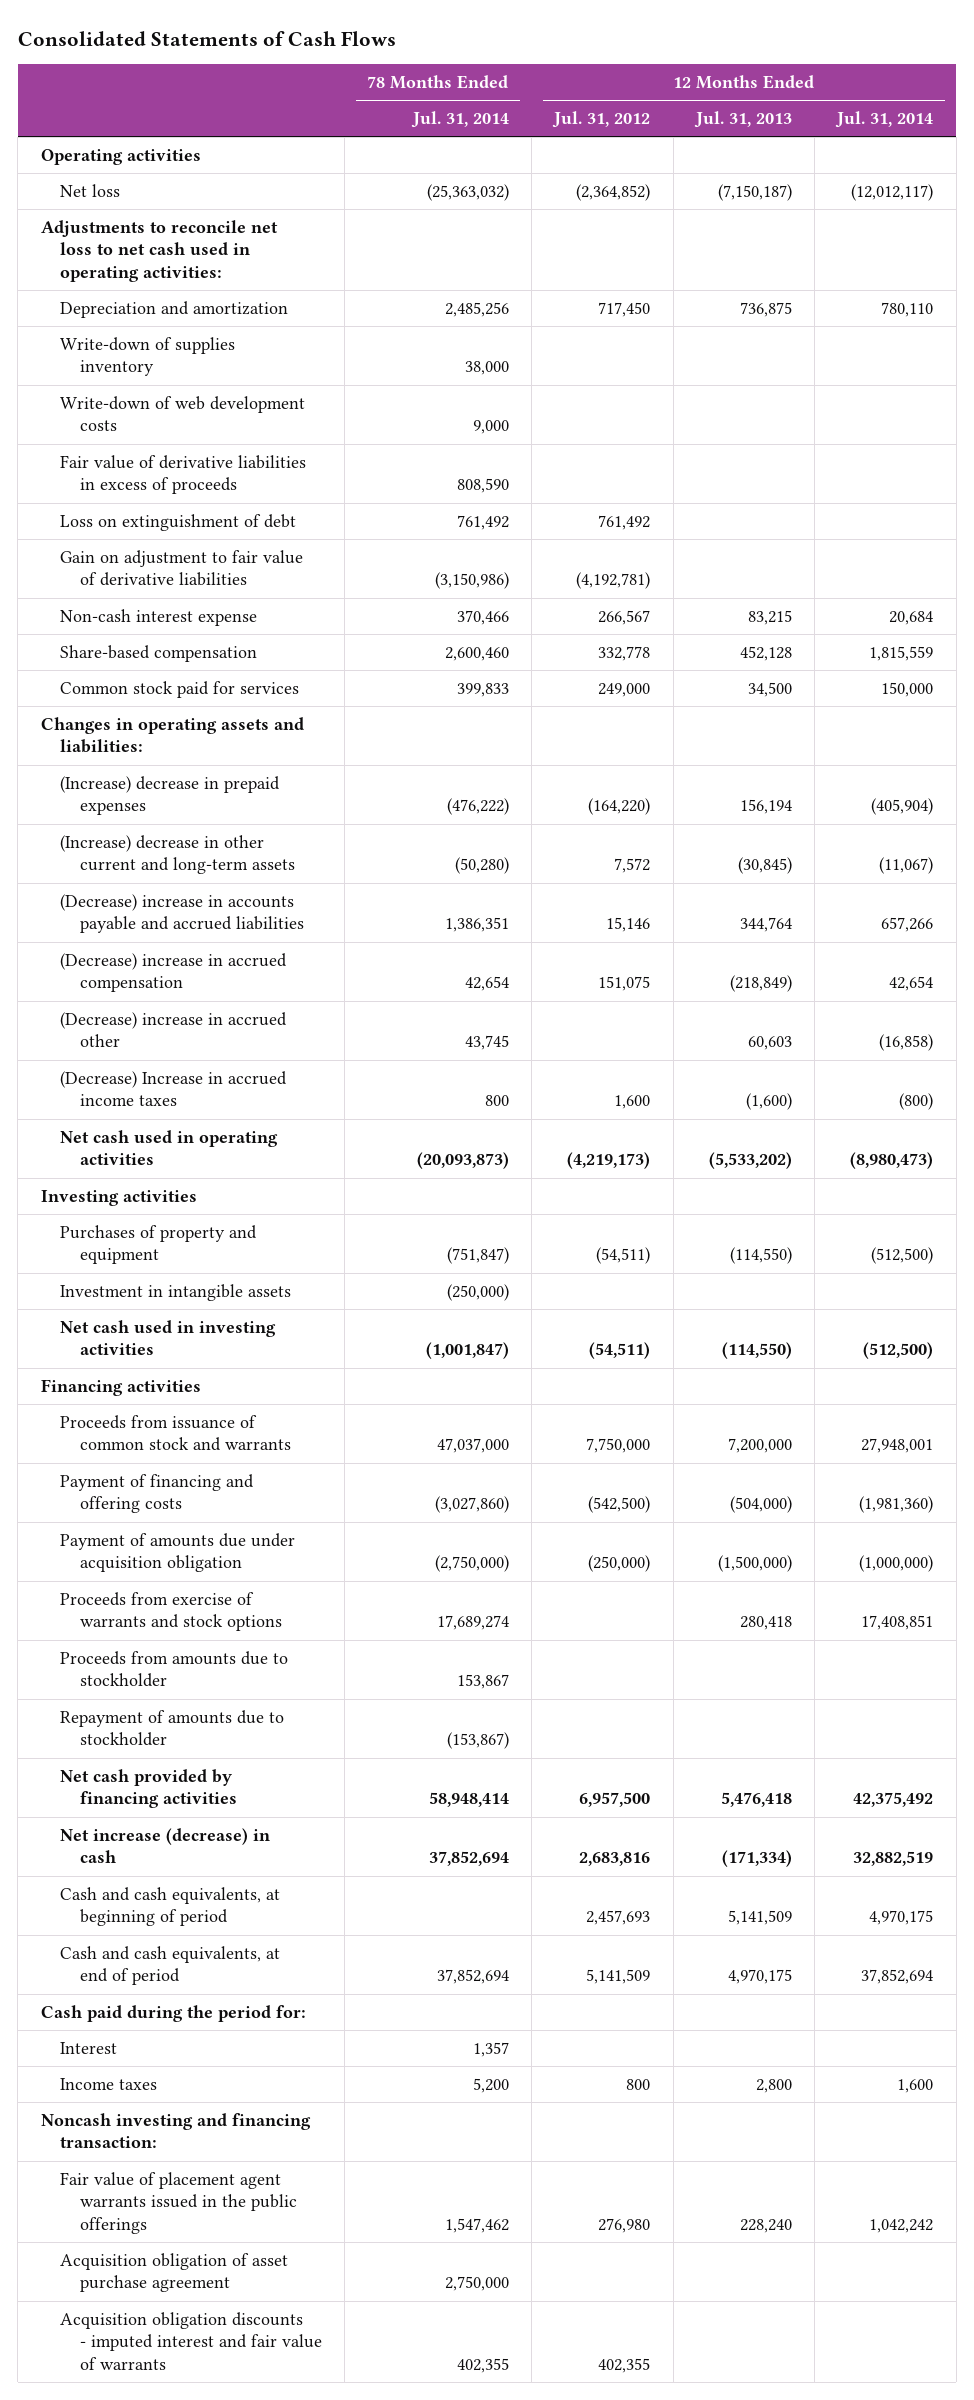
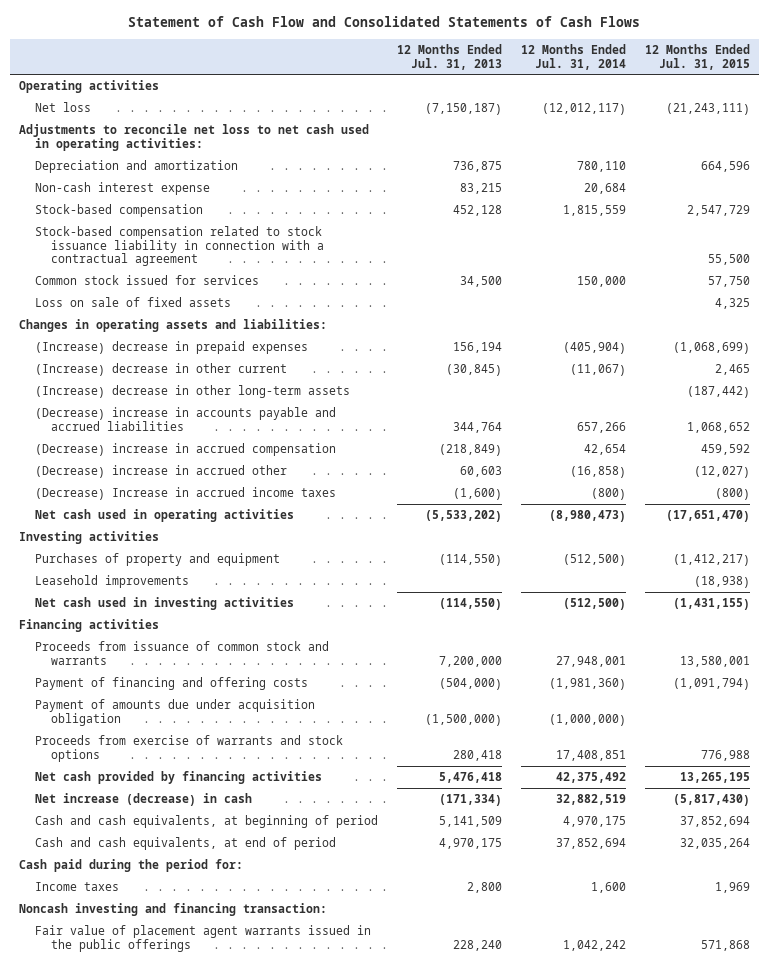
- Consolidated Statements of Cash Flows
+ Statement of Cash Flow and Consolidated Statements of Cash Flows
- | 78 Months Ended Jul. 31, 2014 | 12 Months Ended Jul. 31, 2012 | 12 Months Ended Jul. 31, 2013 | 12 Months Ended Jul. 31, 2014
+ | 12 Months Ended Jul. 31, 2013 | 12 Months Ended Jul. 31, 2014 | 12 Months Ended Jul. 31, 2015
- Write-down of supplies inventory | 38,000 | | |
- Write-down of web development costs | 9,000 | | |
- Fair value of derivative liabilities in excess of proceeds | 808,590 | | |
- Loss on extinguishment of debt | 761,492 | 761,492 | |
- Gain on adjustment to fair value of derivative liabilities | (3,150,986) | (4,192,781) | |
- Share-based compensation | 2,600,460 | 332,778 | 452,128 | 1,815,559
- Common stock paid for services | 399,833 | 249,000 | 34,500 | 150,000
+ Stock-based compensation | 452,128 | 1,815,559 | 2,547,729
+ Stock-based compensation related to stock issuance liability in connection with a contractual agreement | | | 55,500
+ Common stock issued for services | 34,500 | 150,000 | 57,750
+ Loss on sale of fixed assets | | | 4,325
- (Increase) decrease in other current and long-term assets | (50,280) | 7,572 | (30,845) | (11,067)
+ (Increase) decrease in other current | (30,845) | (11,067) | 2,465
+ (Increase) decrease in other long-term assets | | | (187,442)
- Investment in intangible assets | (250,000) | | |
+ Leasehold improvements | | | (18,938)
- Proceeds from amounts due to stockholder | 153,867 | | |
- Repayment of amounts due to stockholder | (153,867) | | |
- Interest | 1,357 | | |
- Acquisition obligation of asset purchase agreement | 2,750,000 | | |
- Acquisition obligation discounts - imputed interest and fair value of warrants | 402,355 | 402,355 | |

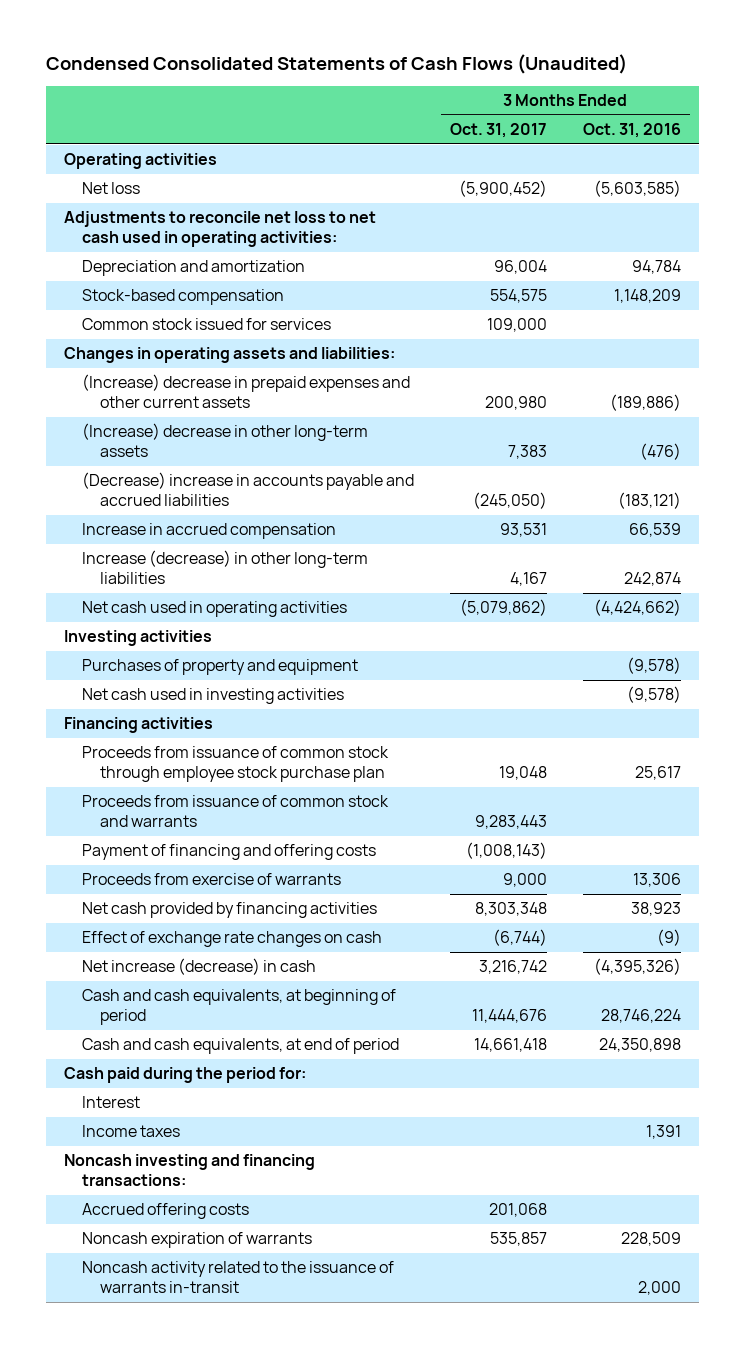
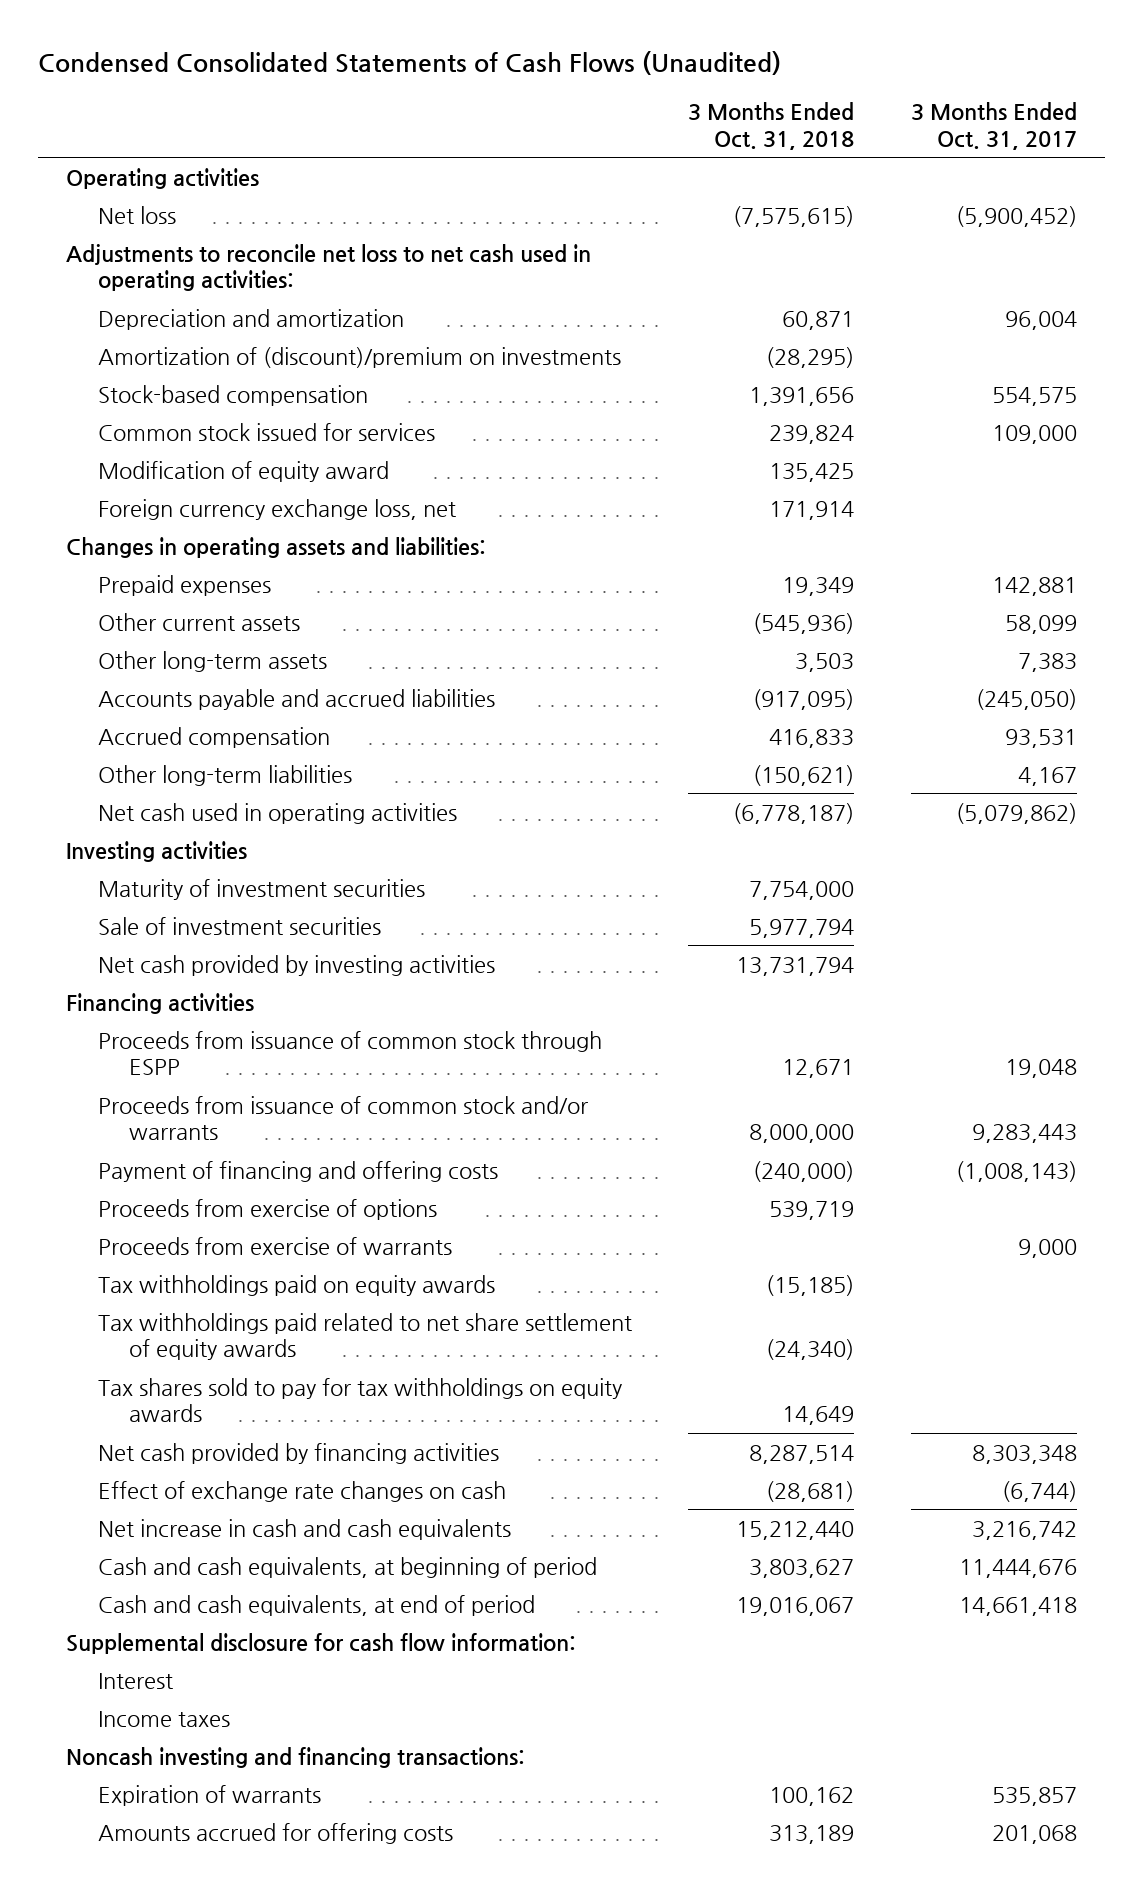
- | 3 Months Ended Oct. 31, 2017 | 3 Months Ended Oct. 31, 2016
+ | 3 Months Ended Oct. 31, 2018 | 3 Months Ended Oct. 31, 2017
+ Amortization of (discount)/premium on investments | (28,295) |
+ Modification of equity award | 135,425 |
+ Foreign currency exchange loss, net | 171,914 |
- (Increase) decrease in prepaid expenses and other current assets | 200,980 | (189,886)
- (Increase) decrease in other long-term assets | 7,383 | (476)
- (Decrease) increase in accounts payable and accrued liabilities | (245,050) | (183,121)
- Increase in accrued compensation | 93,531 | 66,539
- Increase (decrease) in other long-term liabilities | 4,167 | 242,874
+ Prepaid expenses | 19,349 | 142,881
+ Other current assets | (545,936) | 58,099
+ Other long-term assets | 3,503 | 7,383
+ Accounts payable and accrued liabilities | (917,095) | (245,050)
+ Accrued compensation | 416,833 | 93,531
+ Other long-term liabilities | (150,621) | 4,167
- Purchases of property and equipment | | (9,578)
- Net cash used in investing activities | | (9,578)
+ Maturity of investment securities | 7,754,000 |
+ Sale of investment securities | 5,977,794 |
+ Net cash provided by investing activities | 13,731,794 |
- Proceeds from issuance of common stock through employee stock purchase plan | 19,048 | 25,617
- Proceeds from issuance of common stock and warrants | 9,283,443 |
+ Proceeds from issuance of common stock through ESPP | 12,671 | 19,048
+ Proceeds from issuance of common stock and/or warrants | 8,000,000 | 9,283,443
+ Proceeds from exercise of options | 539,719 |
+ Tax withholdings paid on equity awards | (15,185) |
+ Tax withholdings paid related to net share settlement of equity awards | (24,340) |
+ Tax shares sold to pay for tax withholdings on equity awards | 14,649 |
- Net increase (decrease) in cash | 3,216,742 | (4,395,326)
+ Net increase in cash and cash equivalents | 15,212,440 | 3,216,742
- Cash paid during the period for:
+ Supplemental disclosure for cash flow information:
- Accrued offering costs | 201,068 |
- Noncash expiration of warrants | 535,857 | 228,509
- Noncash activity related to the issuance of warrants in-transit | | 2,000
+ Expiration of warrants | 100,162 | 535,857
+ Amounts accrued for offering costs | 313,189 | 201,068

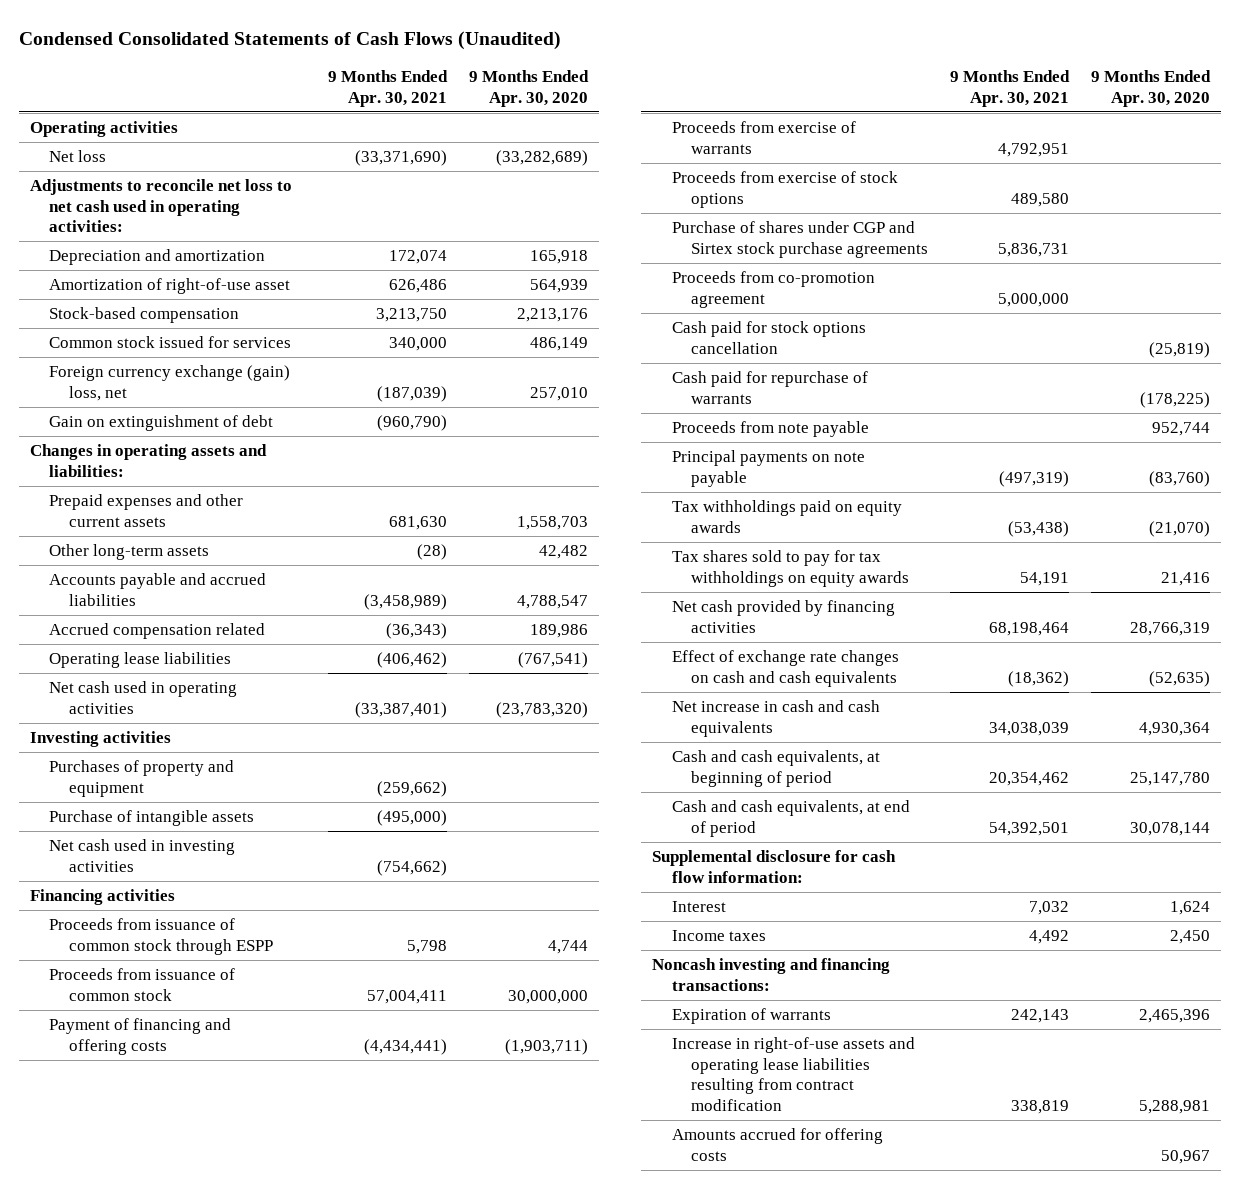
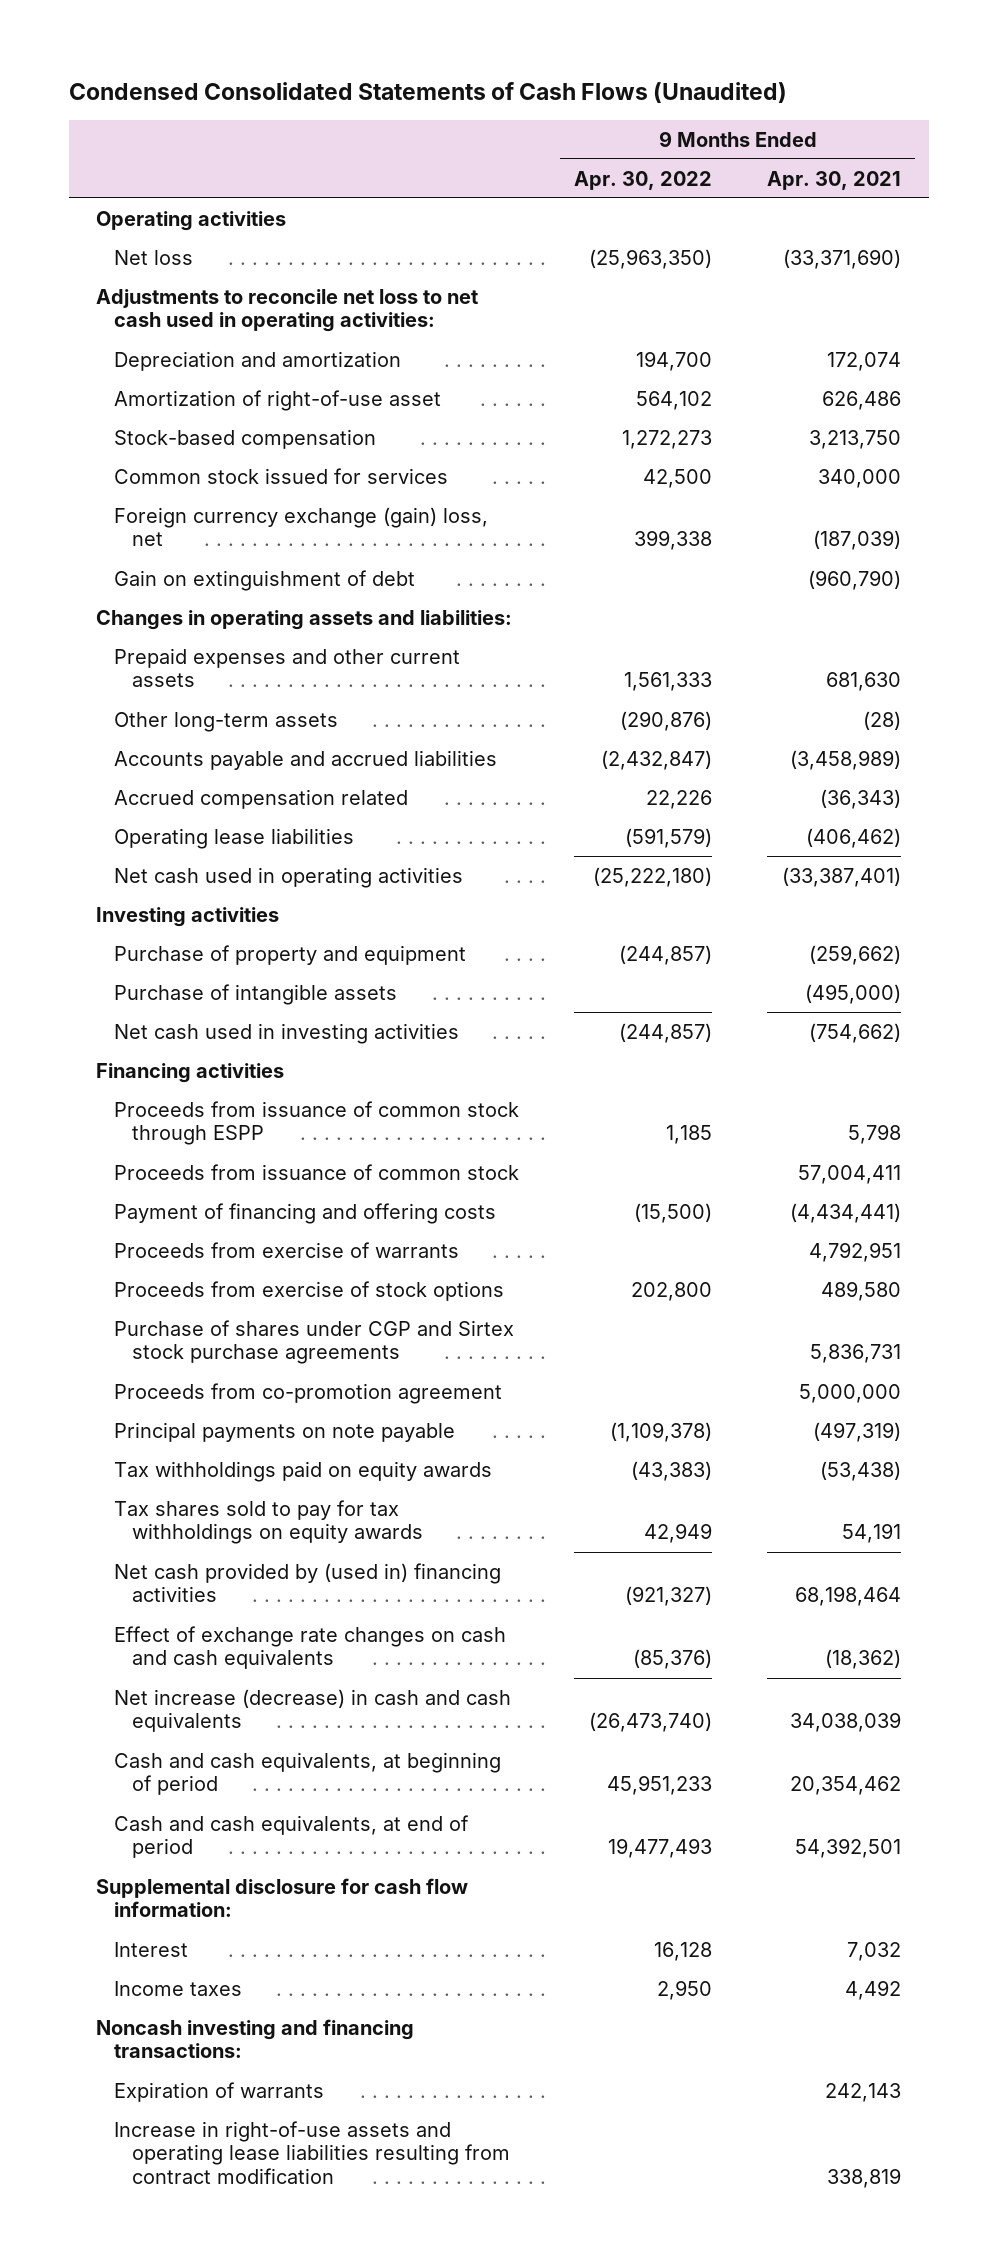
- | 9 Months Ended Apr. 30, 2021 | 9 Months Ended Apr. 30, 2020
+ | 9 Months Ended Apr. 30, 2022 | 9 Months Ended Apr. 30, 2021
- Purchases of property and equipment | (259,662) |
+ Purchase of property and equipment | (244,857) | (259,662)
- Cash paid for stock options cancellation | | (25,819)
- Cash paid for repurchase of warrants | | (178,225)
- Proceeds from note payable | | 952,744
- Net cash provided by financing activities | 68,198,464 | 28,766,319
+ Net cash provided by (used in) financing activities | (921,327) | 68,198,464
- Net increase in cash and cash equivalents | 34,038,039 | 4,930,364
+ Net increase (decrease) in cash and cash equivalents | (26,473,740) | 34,038,039
- Amounts accrued for offering costs | | 50,967

